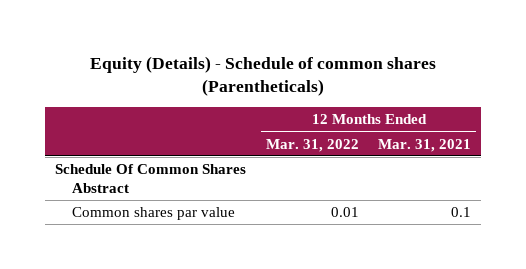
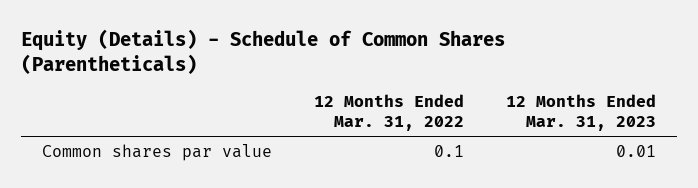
- Equity (Details) - Schedule of common shares (Parentheticals)
+ Equity (Details) - Schedule of Common Shares (Parentheticals)
- | 12 Months Ended Mar. 31, 2022 | 12 Months Ended Mar. 31, 2021
+ | 12 Months Ended Mar. 31, 2022 | 12 Months Ended Mar. 31, 2023
- Schedule Of Common Shares Abstract
- Common shares par value | 0.01 | 0.1
+ Common shares par value | 0.1 | 0.01

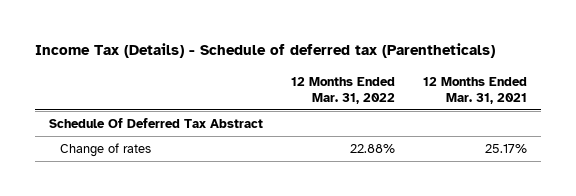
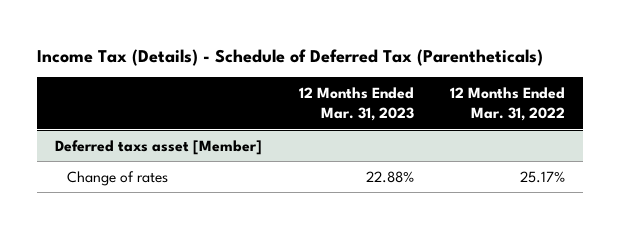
- Income Tax (Details) - Schedule of deferred tax (Parentheticals)
+ Income Tax (Details) - Schedule of Deferred Tax (Parentheticals)
- | 12 Months Ended Mar. 31, 2022 | 12 Months Ended Mar. 31, 2021
+ | 12 Months Ended Mar. 31, 2023 | 12 Months Ended Mar. 31, 2022
- Schedule Of Deferred Tax Abstract
- Change of rates | 22.88% | 25.17%
+ Deferred taxs asset [Member]
+ Change of rates | 22.88% | 25.17%

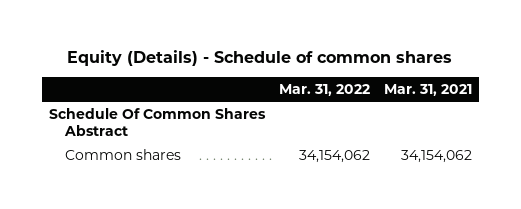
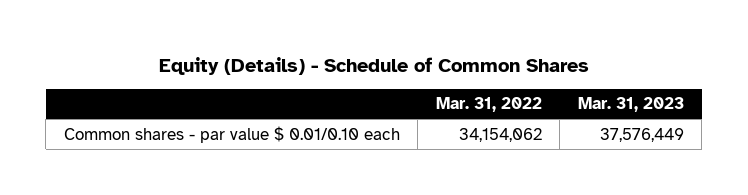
- Equity (Details) - Schedule of common shares
+ Equity (Details) - Schedule of Common Shares
- | Mar. 31, 2022 | Mar. 31, 2021
+ | Mar. 31, 2022 | Mar. 31, 2023
- Schedule Of Common Shares Abstract
- Common shares | 34,154,062 | 34,154,062
+ Common shares - par value $ 0.01/0.10 each | 34,154,062 | 37,576,449

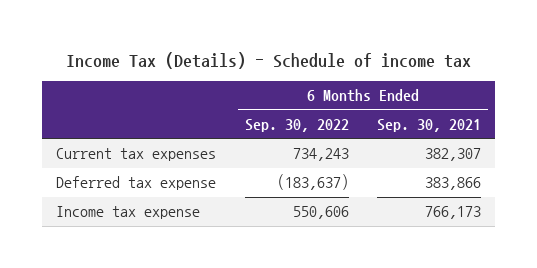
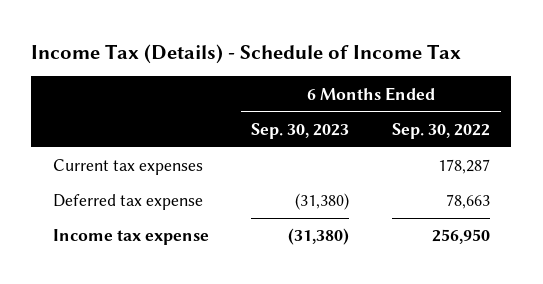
- Income Tax (Details) - Schedule of income tax
+ Income Tax (Details) - Schedule of Income Tax
- | 6 Months Ended Sep. 30, 2022 | 6 Months Ended Sep. 30, 2021
+ | 6 Months Ended Sep. 30, 2023 | 6 Months Ended Sep. 30, 2022
- Current tax expenses | 734,243 | 382,307
- Deferred tax expense | (183,637) | 383,866
- Income tax expense | 550,606 | 766,173
+ Current tax expenses | | 178,287
+ Deferred tax expense | (31,380) | 78,663
+ Income tax expense | (31,380) | 256,950

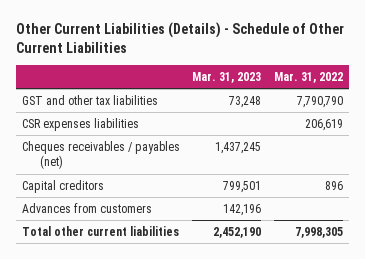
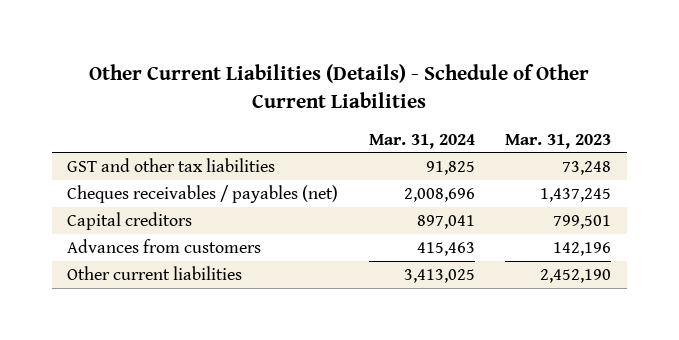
- | Mar. 31, 2023 | Mar. 31, 2022
+ | Mar. 31, 2024 | Mar. 31, 2023
- CSR expenses liabilities | | 206,619
- Total other current liabilities | 2,452,190 | 7,998,305
+ Other current liabilities | 3,413,025 | 2,452,190

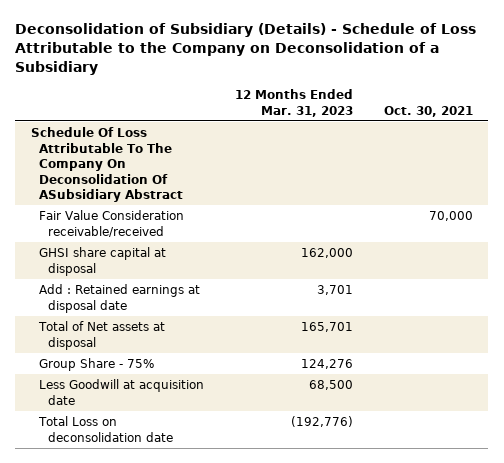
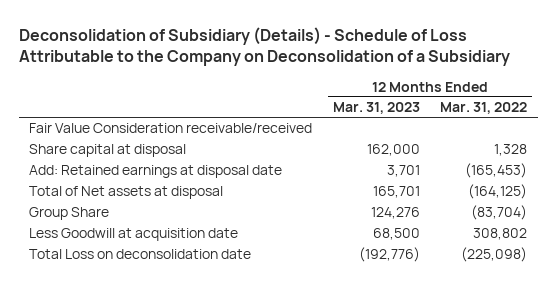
- | 12 Months Ended Mar. 31, 2023 | Oct. 30, 2021
+ | 12 Months Ended Mar. 31, 2023 | 12 Months Ended Mar. 31, 2022
- Schedule Of Loss Attributable To The Company On Deconsolidation Of ASubsidiary Abstract
- GHSI share capital at disposal | 162,000 |
- Add : Retained earnings at disposal date | 3,701 |
+ Share capital at disposal | 162,000 | 1,328
+ Add: Retained earnings at disposal date | 3,701 | (165,453)
- Group Share - 75% | 124,276 |
+ Group Share | 124,276 | (83,704)

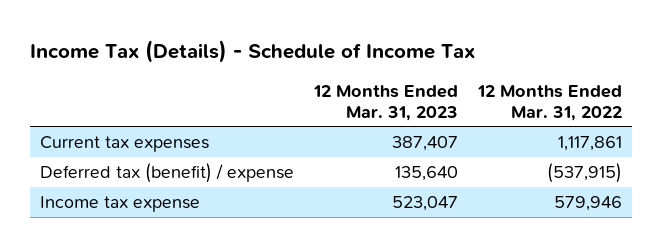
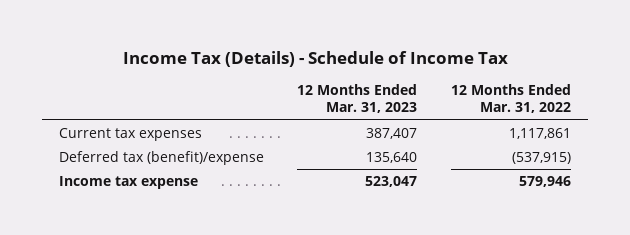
- Deferred tax (benefit) / expense | 135,640 | (537,915)
+ Deferred tax (benefit)/expense | 135,640 | (537,915)

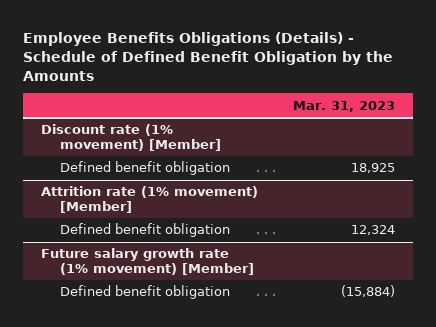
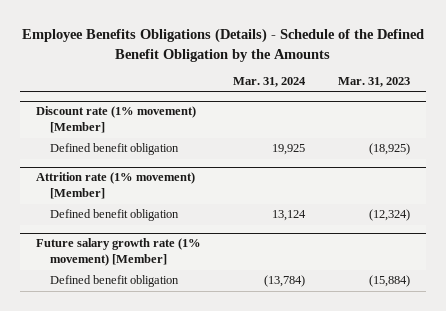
- Employee Benefits Obligations (Details) - Schedule of Defined Benefit Obligation by the Amounts
+ Employee Benefits Obligations (Details) - Schedule of the Defined Benefit Obligation by the Amounts
- | Mar. 31, 2023
+ | Mar. 31, 2024 | Mar. 31, 2023
@ Discount rate (1% movement) [Member]
- Defined benefit obligation | 18,925
+ Defined benefit obligation | 19,925 | (18,925)
@ Attrition rate (1% movement) [Member]
- Defined benefit obligation | 12,324
+ Defined benefit obligation | 13,124 | (12,324)

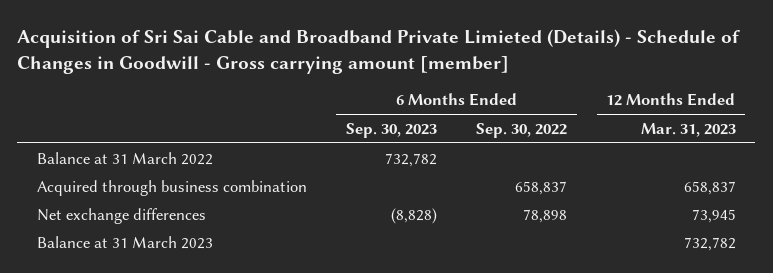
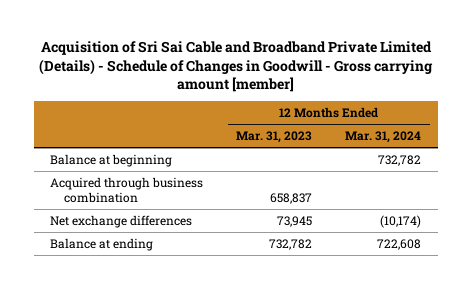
- Acquisition of Sri Sai Cable and Broadband Private Limieted (Details) - Schedule of Changes in Goodwill - Gross carrying amount [member]
+ Acquisition of Sri Sai Cable and Broadband Private Limited (Details) - Schedule of Changes in Goodwill - Gross carrying amount [member]
- | 6 Months Ended Sep. 30, 2023 | 6 Months Ended Sep. 30, 2022 | 12 Months Ended Mar. 31, 2023
+ | 12 Months Ended Mar. 31, 2023 | 12 Months Ended Mar. 31, 2024
- Balance at 31 March 2022 | 732,782 | |
+ Balance at beginning | | 732,782
- Balance at 31 March 2023 | | | 732,782
+ Balance at ending | 732,782 | 722,608

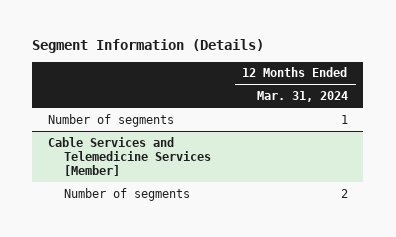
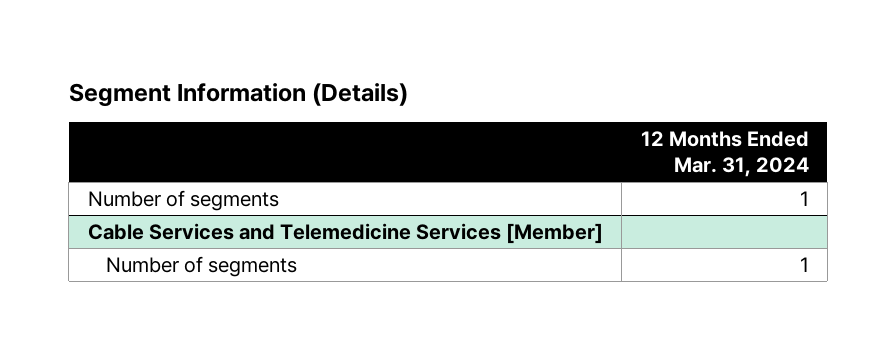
@ Cable Services and Telemedicine Services [Member]
- Number of segments | 2
+ Number of segments | 1

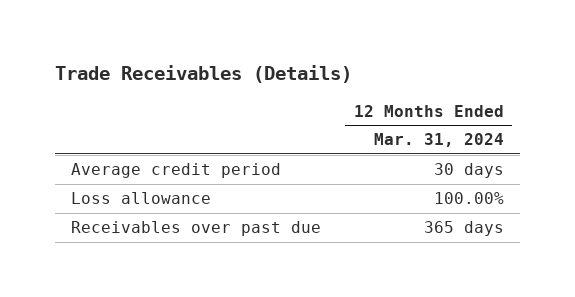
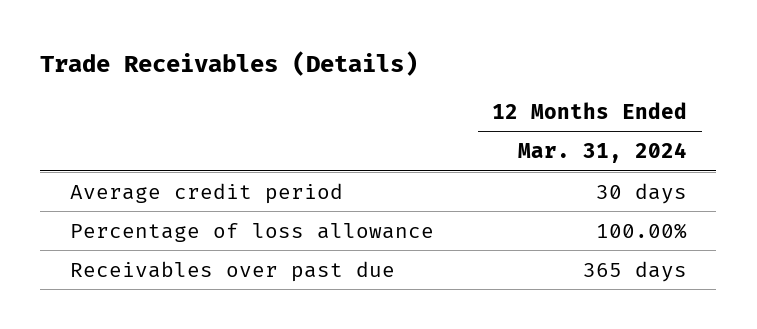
- Loss allowance | 100.00%
+ Percentage of loss allowance | 100.00%

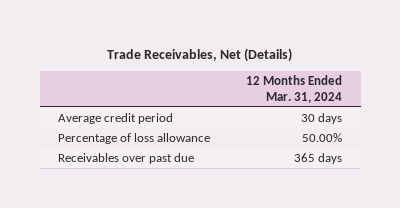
- Trade Receivables (Details)
+ Trade Receivables, Net (Details)
- Percentage of loss allowance | 100.00%
+ Percentage of loss allowance | 50.00%

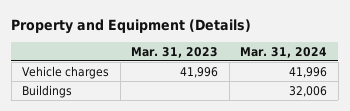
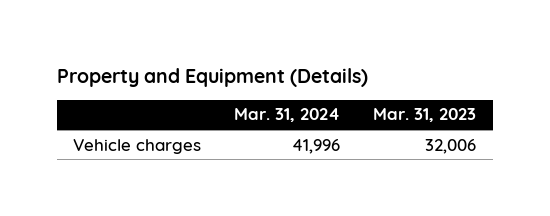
- | Mar. 31, 2023 | Mar. 31, 2024
+ | Mar. 31, 2024 | Mar. 31, 2023
- Vehicle charges | 41,996 | 41,996
- Buildings | | 32,006
+ Vehicle charges | 41,996 | 32,006

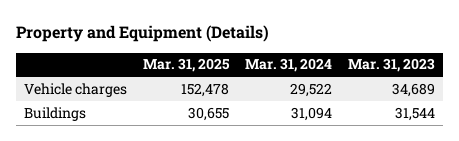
- | Mar. 31, 2024 | Mar. 31, 2023
+ | Mar. 31, 2025 | Mar. 31, 2024 | Mar. 31, 2023
- Vehicle charges | 41,996 | 32,006
+ Vehicle charges | 152,478 | 29,522 | 34,689
+ Buildings | 30,655 | 31,094 | 31,544

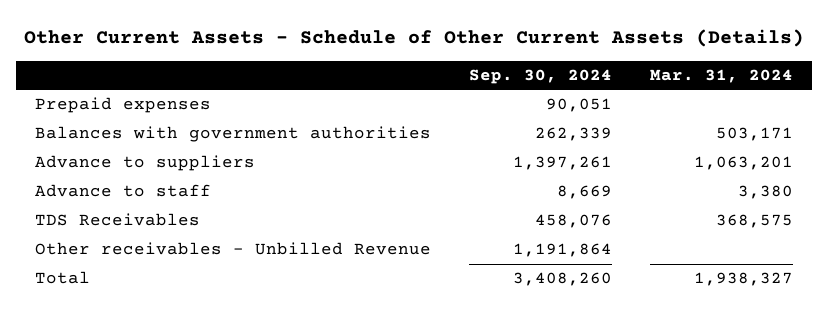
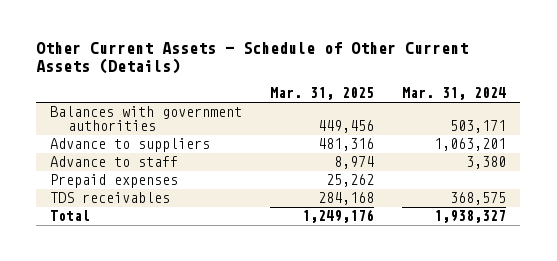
- | Sep. 30, 2024 | Mar. 31, 2024
+ | Mar. 31, 2025 | Mar. 31, 2024
- TDS Receivables | 458,076 | 368,575
- Other receivables - Unbilled Revenue | 1,191,864 |
moved down: Prepaid expenses | 25,262 |
+ TDS receivables | 284,168 | 368,575

